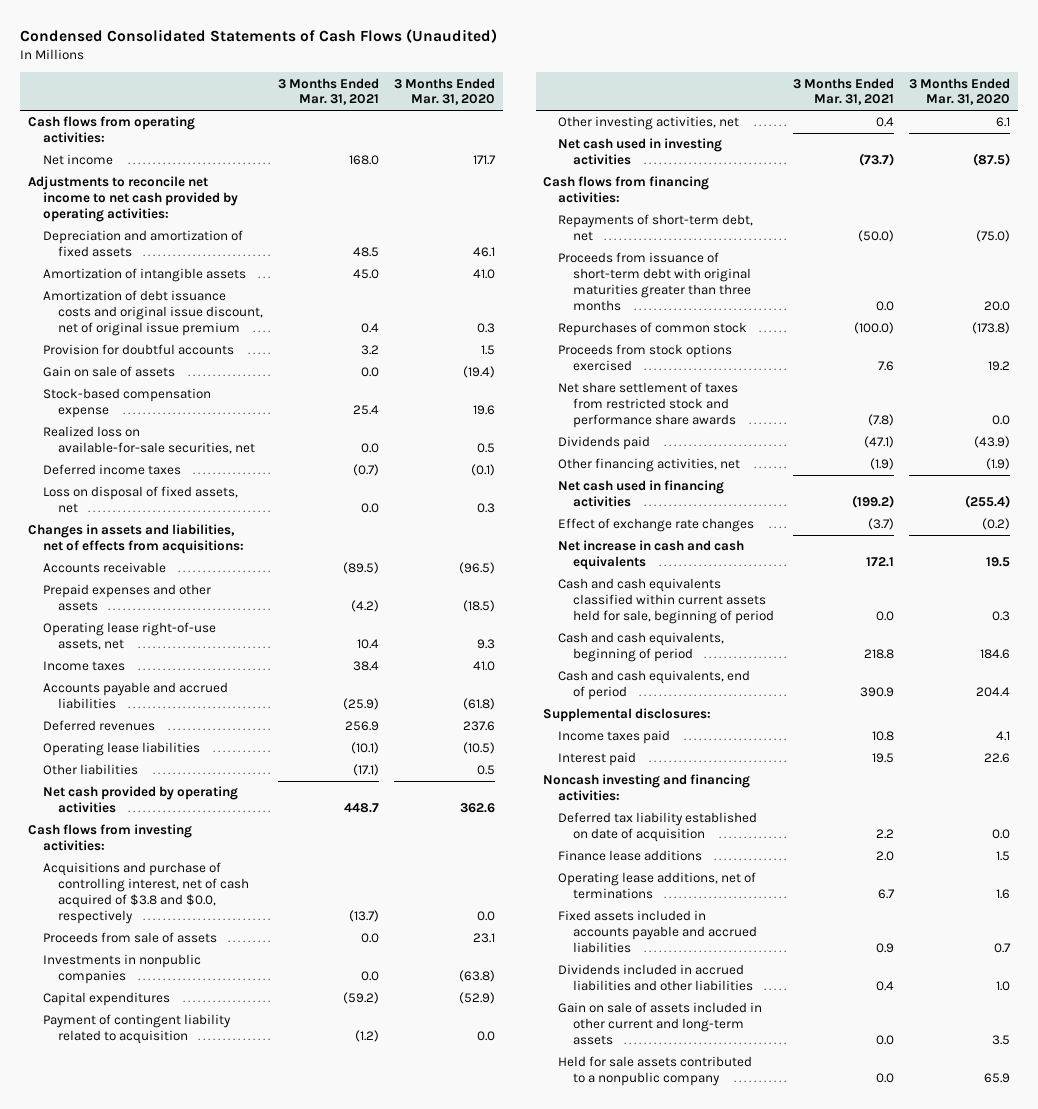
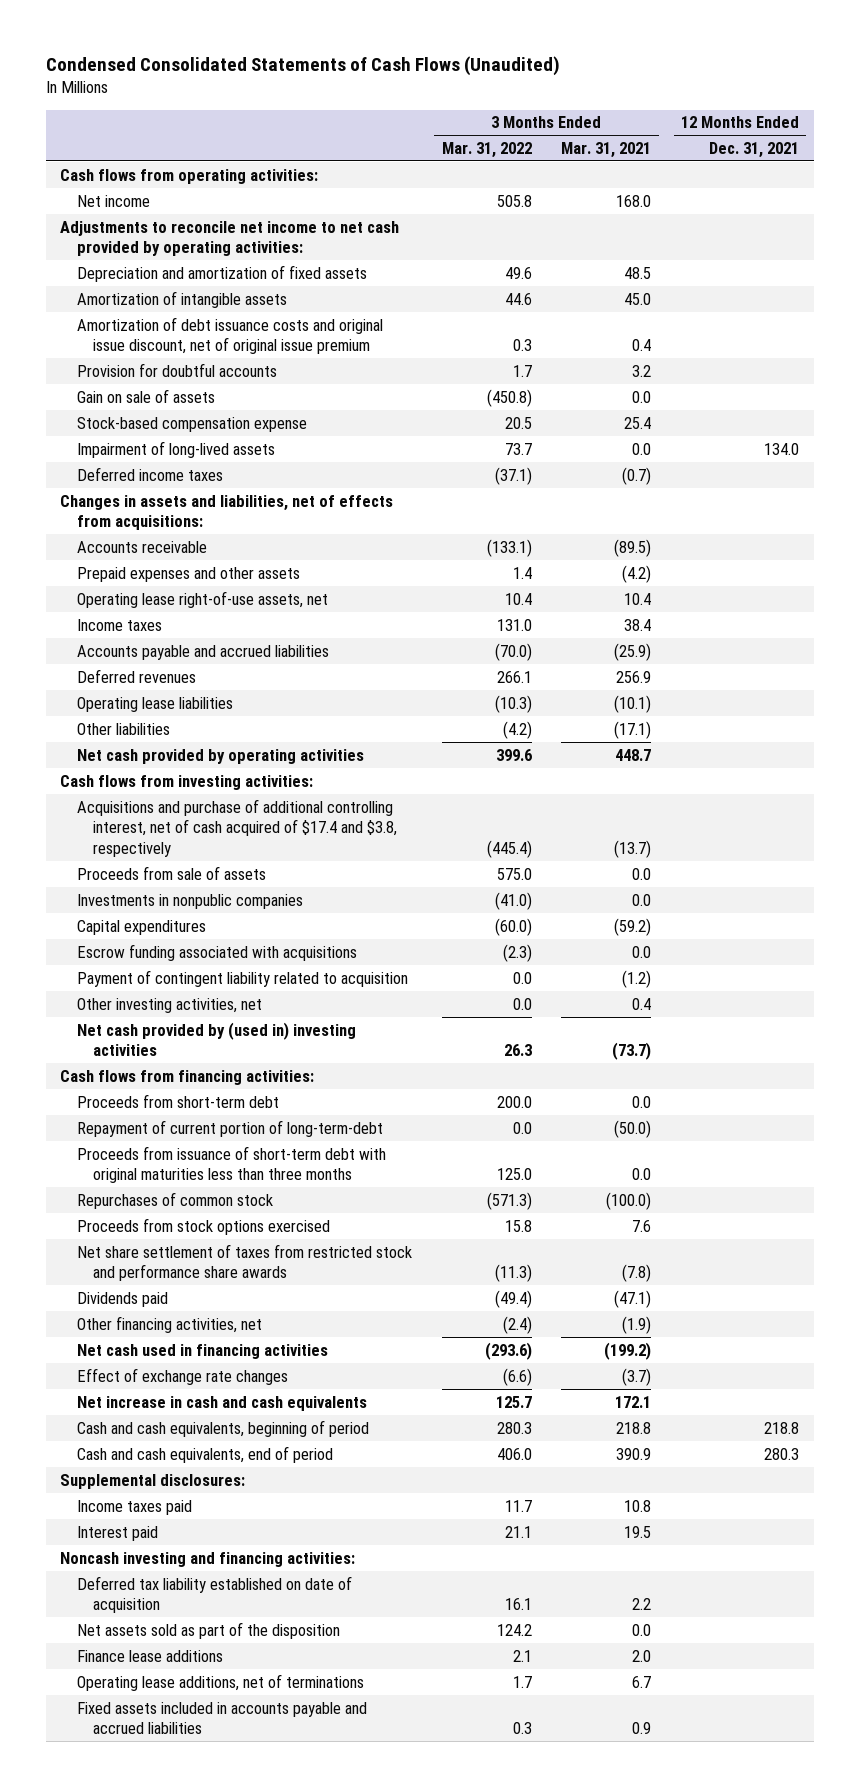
- | 3 Months Ended Mar. 31, 2021 | 3 Months Ended Mar. 31, 2020
+ | 3 Months Ended Mar. 31, 2022 | 3 Months Ended Mar. 31, 2021 | 12 Months Ended Dec. 31, 2021
- Realized loss on available-for-sale securities, net | 0.0 | 0.5
+ Impairment of long-lived assets | 73.7 | 0.0 | 134.0
- Loss on disposal of fixed assets, net | 0.0 | 0.3
- Acquisitions and purchase of controlling interest, net of cash acquired of $3.8 and $0.0, respectively | (13.7) | 0.0
+ Acquisitions and purchase of additional controlling interest, net of cash acquired of $17.4 and $3.8, respectively | (445.4) | (13.7) |
+ Escrow funding associated with acquisitions | (2.3) | 0.0 |
- Net cash used in investing activities | (73.7) | (87.5)
+ Net cash provided by (used in) investing activities | 26.3 | (73.7) |
- Repayments of short-term debt, net | (50.0) | (75.0)
- Proceeds from issuance of short-term debt with original maturities greater than three months | 0.0 | 20.0
+ Proceeds from short-term debt | 200.0 | 0.0 |
+ Repayment of current portion of long-term-debt | 0.0 | (50.0) |
+ Proceeds from issuance of short-term debt with original maturities less than three months | 125.0 | 0.0 |
- Cash and cash equivalents classified within current assets held for sale, beginning of period | 0.0 | 0.3
+ Net assets sold as part of the disposition | 124.2 | 0.0 |
- Dividends included in accrued liabilities and other liabilities | 0.4 | 1.0
- Gain on sale of assets included in other current and long-term assets | 0.0 | 3.5
- Held for sale assets contributed to a nonpublic company | 0.0 | 65.9

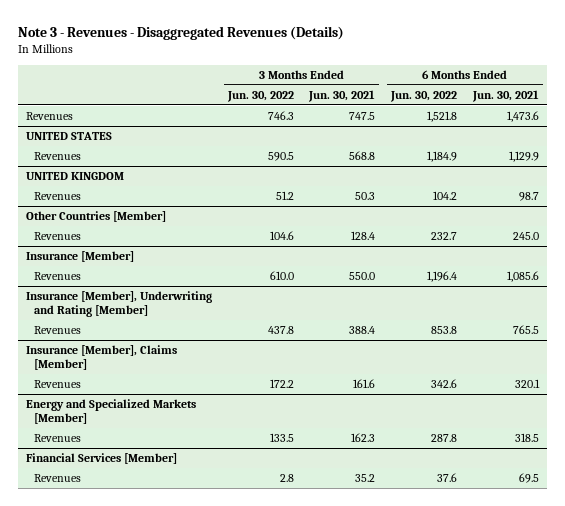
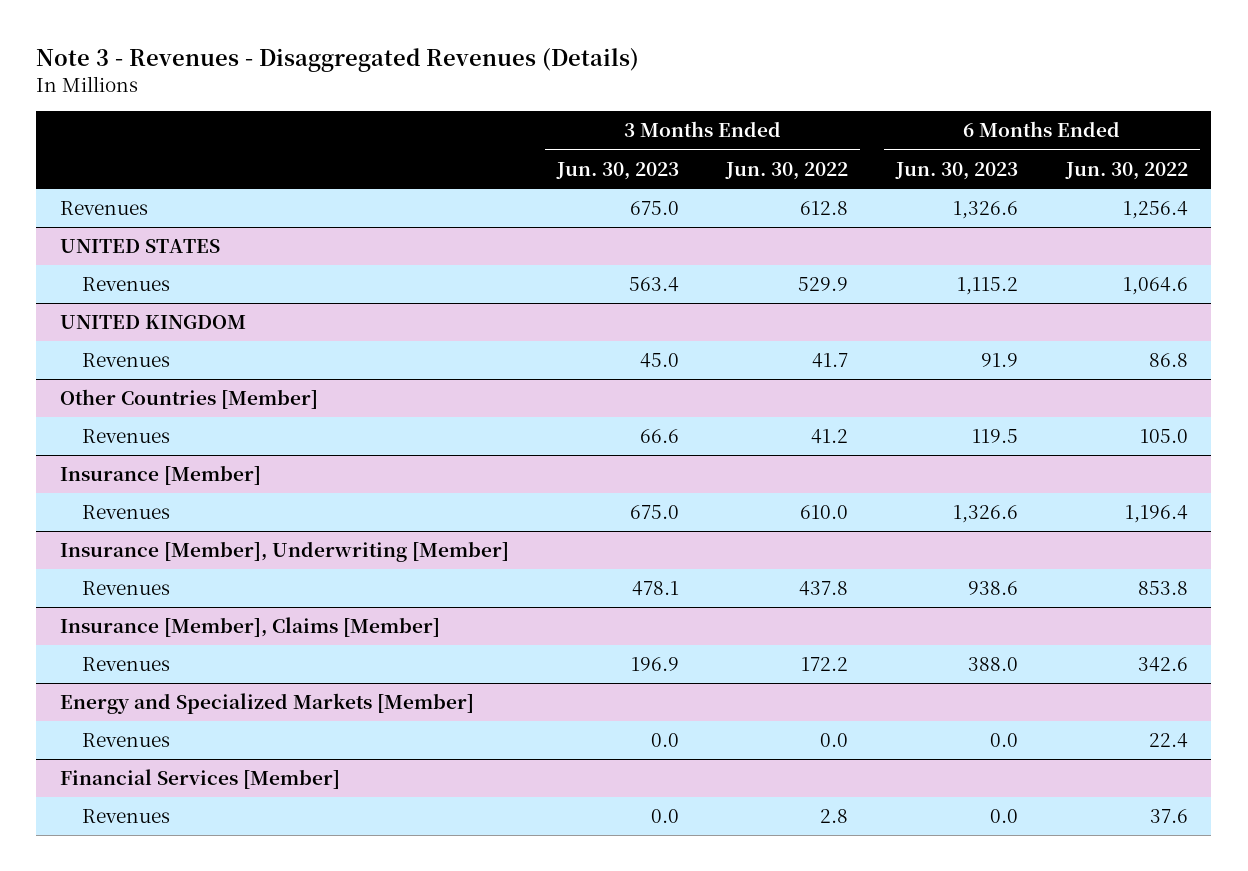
- | 3 Months Ended Jun. 30, 2022 | 3 Months Ended Jun. 30, 2021 | 6 Months Ended Jun. 30, 2022 | 6 Months Ended Jun. 30, 2021
+ | 3 Months Ended Jun. 30, 2023 | 3 Months Ended Jun. 30, 2022 | 6 Months Ended Jun. 30, 2023 | 6 Months Ended Jun. 30, 2022
- Revenues | 746.3 | 747.5 | 1,521.8 | 1,473.6
+ Revenues | 675.0 | 612.8 | 1,326.6 | 1,256.4
@ UNITED STATES
- Revenues | 590.5 | 568.8 | 1,184.9 | 1,129.9
+ Revenues | 563.4 | 529.9 | 1,115.2 | 1,064.6
@ UNITED KINGDOM
- Revenues | 51.2 | 50.3 | 104.2 | 98.7
+ Revenues | 45.0 | 41.7 | 91.9 | 86.8
@ Other Countries [Member]
- Revenues | 104.6 | 128.4 | 232.7 | 245.0
+ Revenues | 66.6 | 41.2 | 119.5 | 105.0
- Insurance [Member], Underwriting and Rating [Member]
+ Insurance [Member], Underwriting [Member]
@ Energy and Specialized Markets [Member]
- Revenues | 133.5 | 162.3 | 287.8 | 318.5
+ Revenues | 0.0 | 0.0 | 0.0 | 22.4

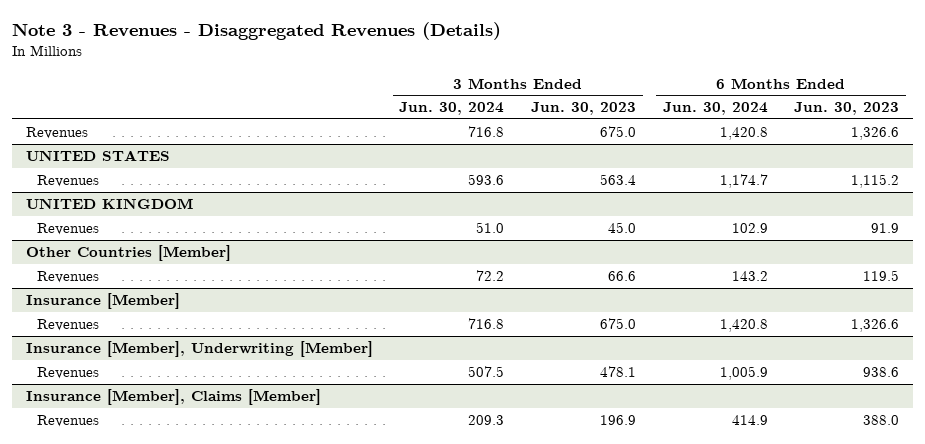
- | 3 Months Ended Jun. 30, 2023 | 3 Months Ended Jun. 30, 2022 | 6 Months Ended Jun. 30, 2023 | 6 Months Ended Jun. 30, 2022
+ | 3 Months Ended Jun. 30, 2024 | 3 Months Ended Jun. 30, 2023 | 6 Months Ended Jun. 30, 2024 | 6 Months Ended Jun. 30, 2023
- Energy and Specialized Markets [Member]
- Revenues | 0.0 | 0.0 | 0.0 | 22.4
- Financial Services [Member]
- Revenues | 0.0 | 2.8 | 0.0 | 37.6

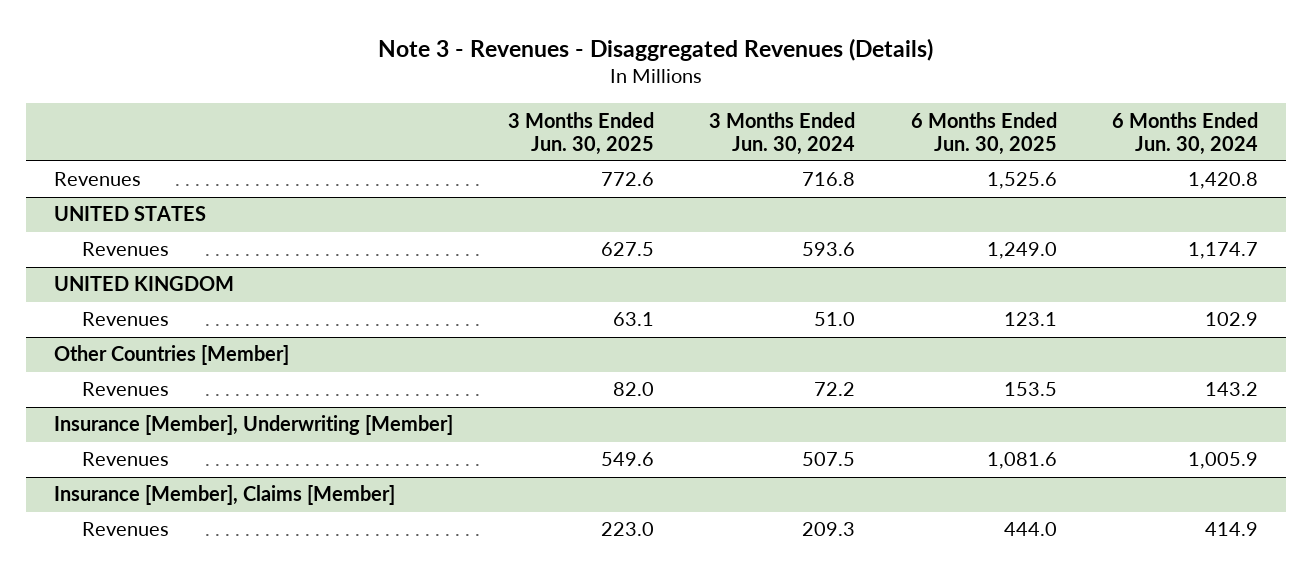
- | 3 Months Ended Jun. 30, 2024 | 3 Months Ended Jun. 30, 2023 | 6 Months Ended Jun. 30, 2024 | 6 Months Ended Jun. 30, 2023
+ | 3 Months Ended Jun. 30, 2025 | 3 Months Ended Jun. 30, 2024 | 6 Months Ended Jun. 30, 2025 | 6 Months Ended Jun. 30, 2024
- Insurance [Member]
- Revenues | 716.8 | 675.0 | 1,420.8 | 1,326.6

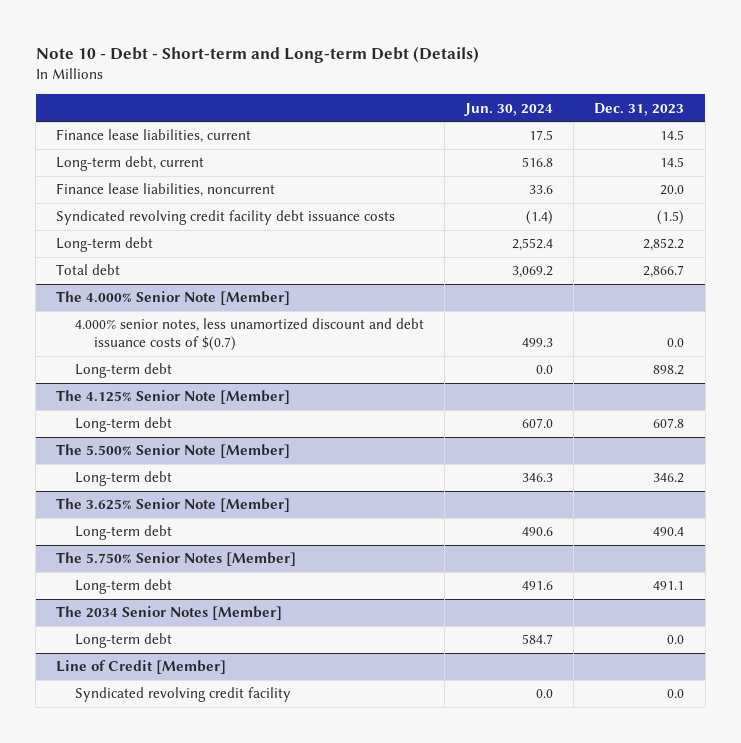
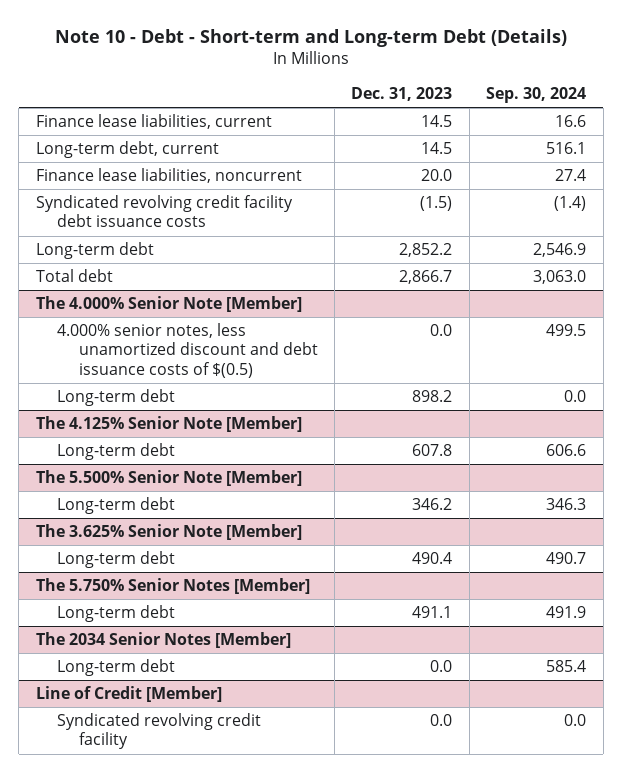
- | Jun. 30, 2024 | Dec. 31, 2023
+ | Dec. 31, 2023 | Sep. 30, 2024
@ The 4.000% Senior Note [Member]
- 4.000% senior notes, less unamortized discount and debt issuance costs of $(0.7) | 499.3 | 0.0
+ 4.000% senior notes, less unamortized discount and debt issuance costs of $(0.5) | 0.0 | 499.5

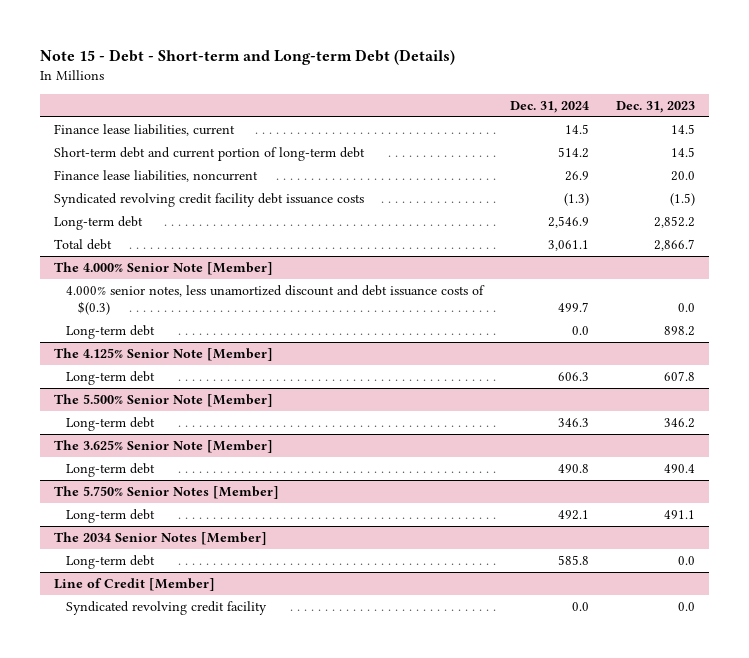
- Note 10 - Debt - Short-term and Long-term Debt (Details)
+ Note 15 - Debt - Short-term and Long-term Debt (Details)
- | Dec. 31, 2023 | Sep. 30, 2024
+ | Dec. 31, 2024 | Dec. 31, 2023
- Long-term debt, current | 14.5 | 516.1
+ Short-term debt and current portion of long-term debt | 514.2 | 14.5
@ The 4.000% Senior Note [Member]
- 4.000% senior notes, less unamortized discount and debt issuance costs of $(0.5) | 0.0 | 499.5
+ 4.000% senior notes, less unamortized discount and debt issuance costs of $(0.3) | 499.7 | 0.0

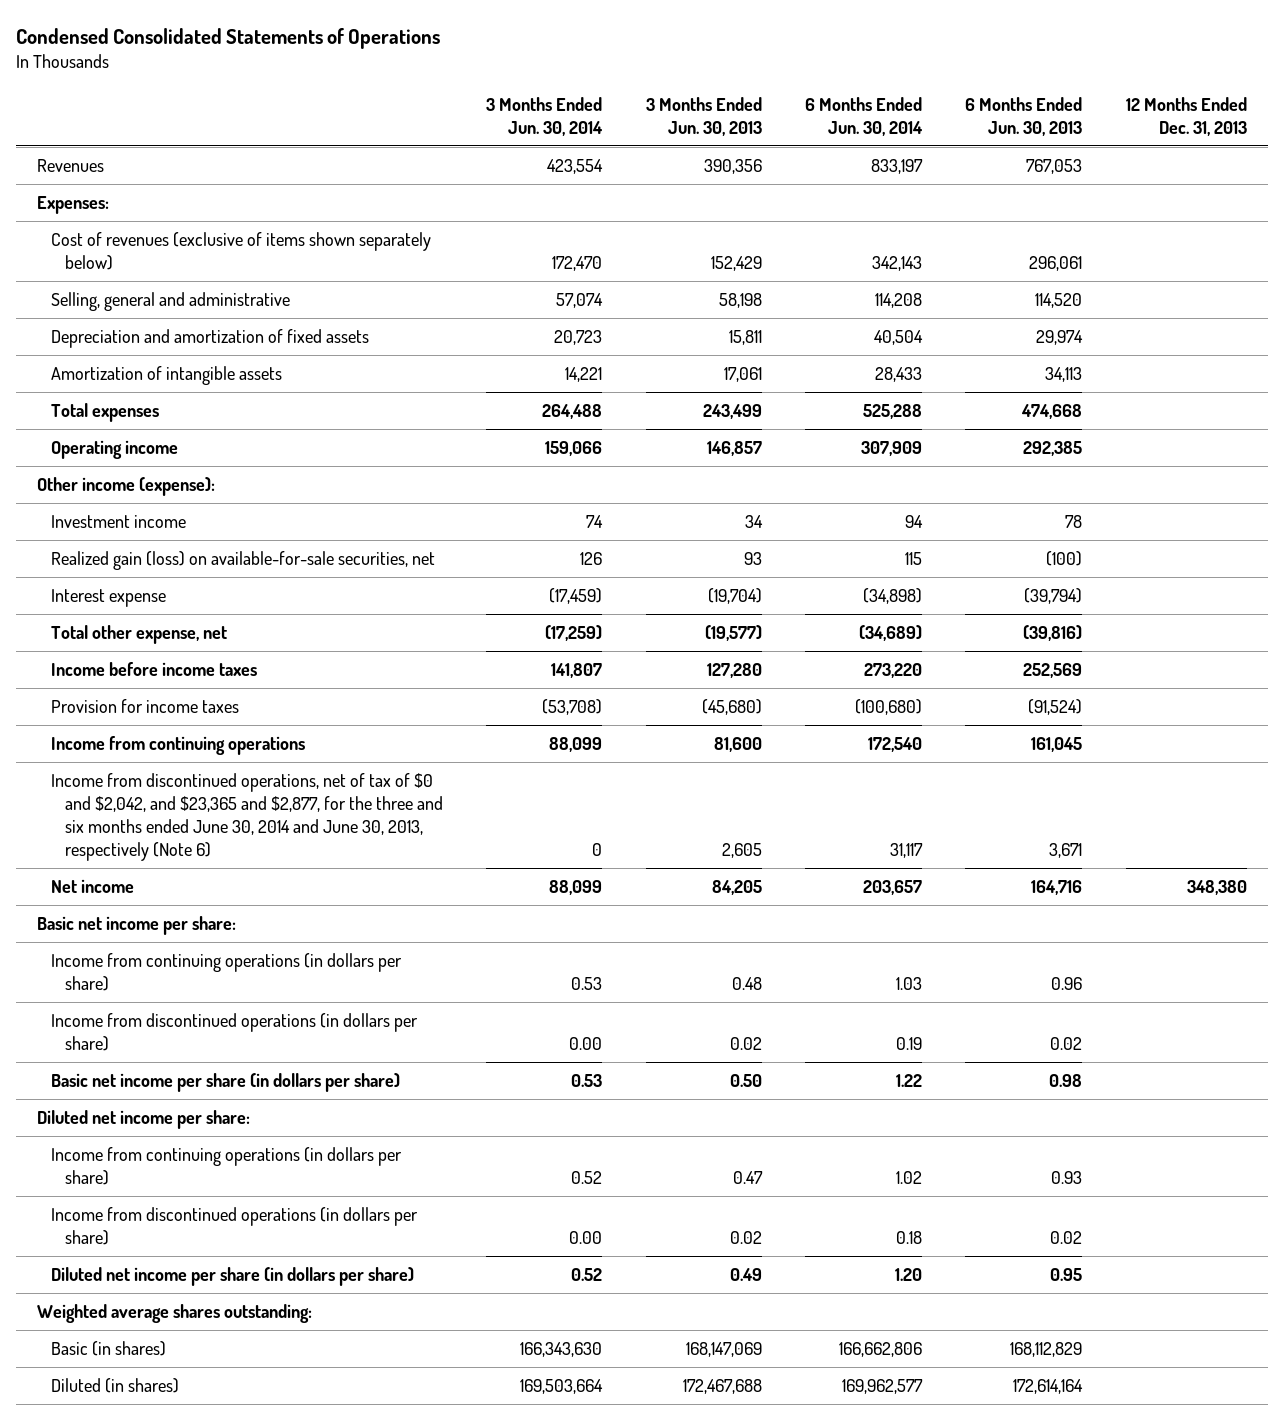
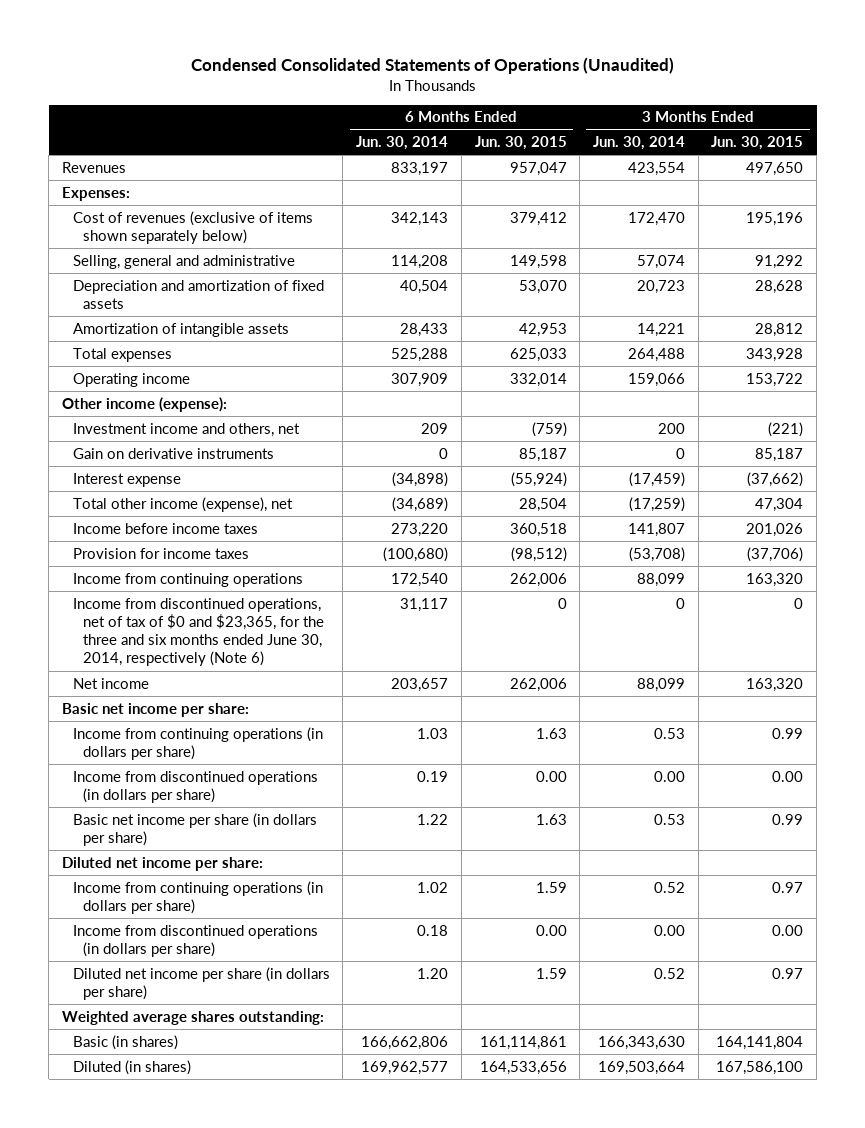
- Condensed Consolidated Statements of Operations
+ Condensed Consolidated Statements of Operations (Unaudited)
- | 3 Months Ended Jun. 30, 2014 | 3 Months Ended Jun. 30, 2013 | 6 Months Ended Jun. 30, 2014 | 6 Months Ended Jun. 30, 2013 | 12 Months Ended Dec. 31, 2013
+ | 6 Months Ended Jun. 30, 2014 | 6 Months Ended Jun. 30, 2015 | 3 Months Ended Jun. 30, 2014 | 3 Months Ended Jun. 30, 2015
- Investment income | 74 | 34 | 94 | 78 |
- Realized gain (loss) on available-for-sale securities, net | 126 | 93 | 115 | (100) |
+ Investment income and others, net | 209 | (759) | 200 | (221)
+ Gain on derivative instruments | 0 | 85,187 | 0 | 85,187
- Total other expense, net | (17,259) | (19,577) | (34,689) | (39,816) |
+ Total other income (expense), net | (34,689) | 28,504 | (17,259) | 47,304
- Income from discontinued operations, net of tax of $0 and $2,042, and $23,365 and $2,877, for the three and six months ended June 30, 2014 and June 30, 2013, respectively (Note 6) | 0 | 2,605 | 31,117 | 3,671 |
+ Income from discontinued operations, net of tax of $0 and $23,365, for the three and six months ended June 30, 2014, respectively (Note 6) | 31,117 | 0 | 0 | 0

